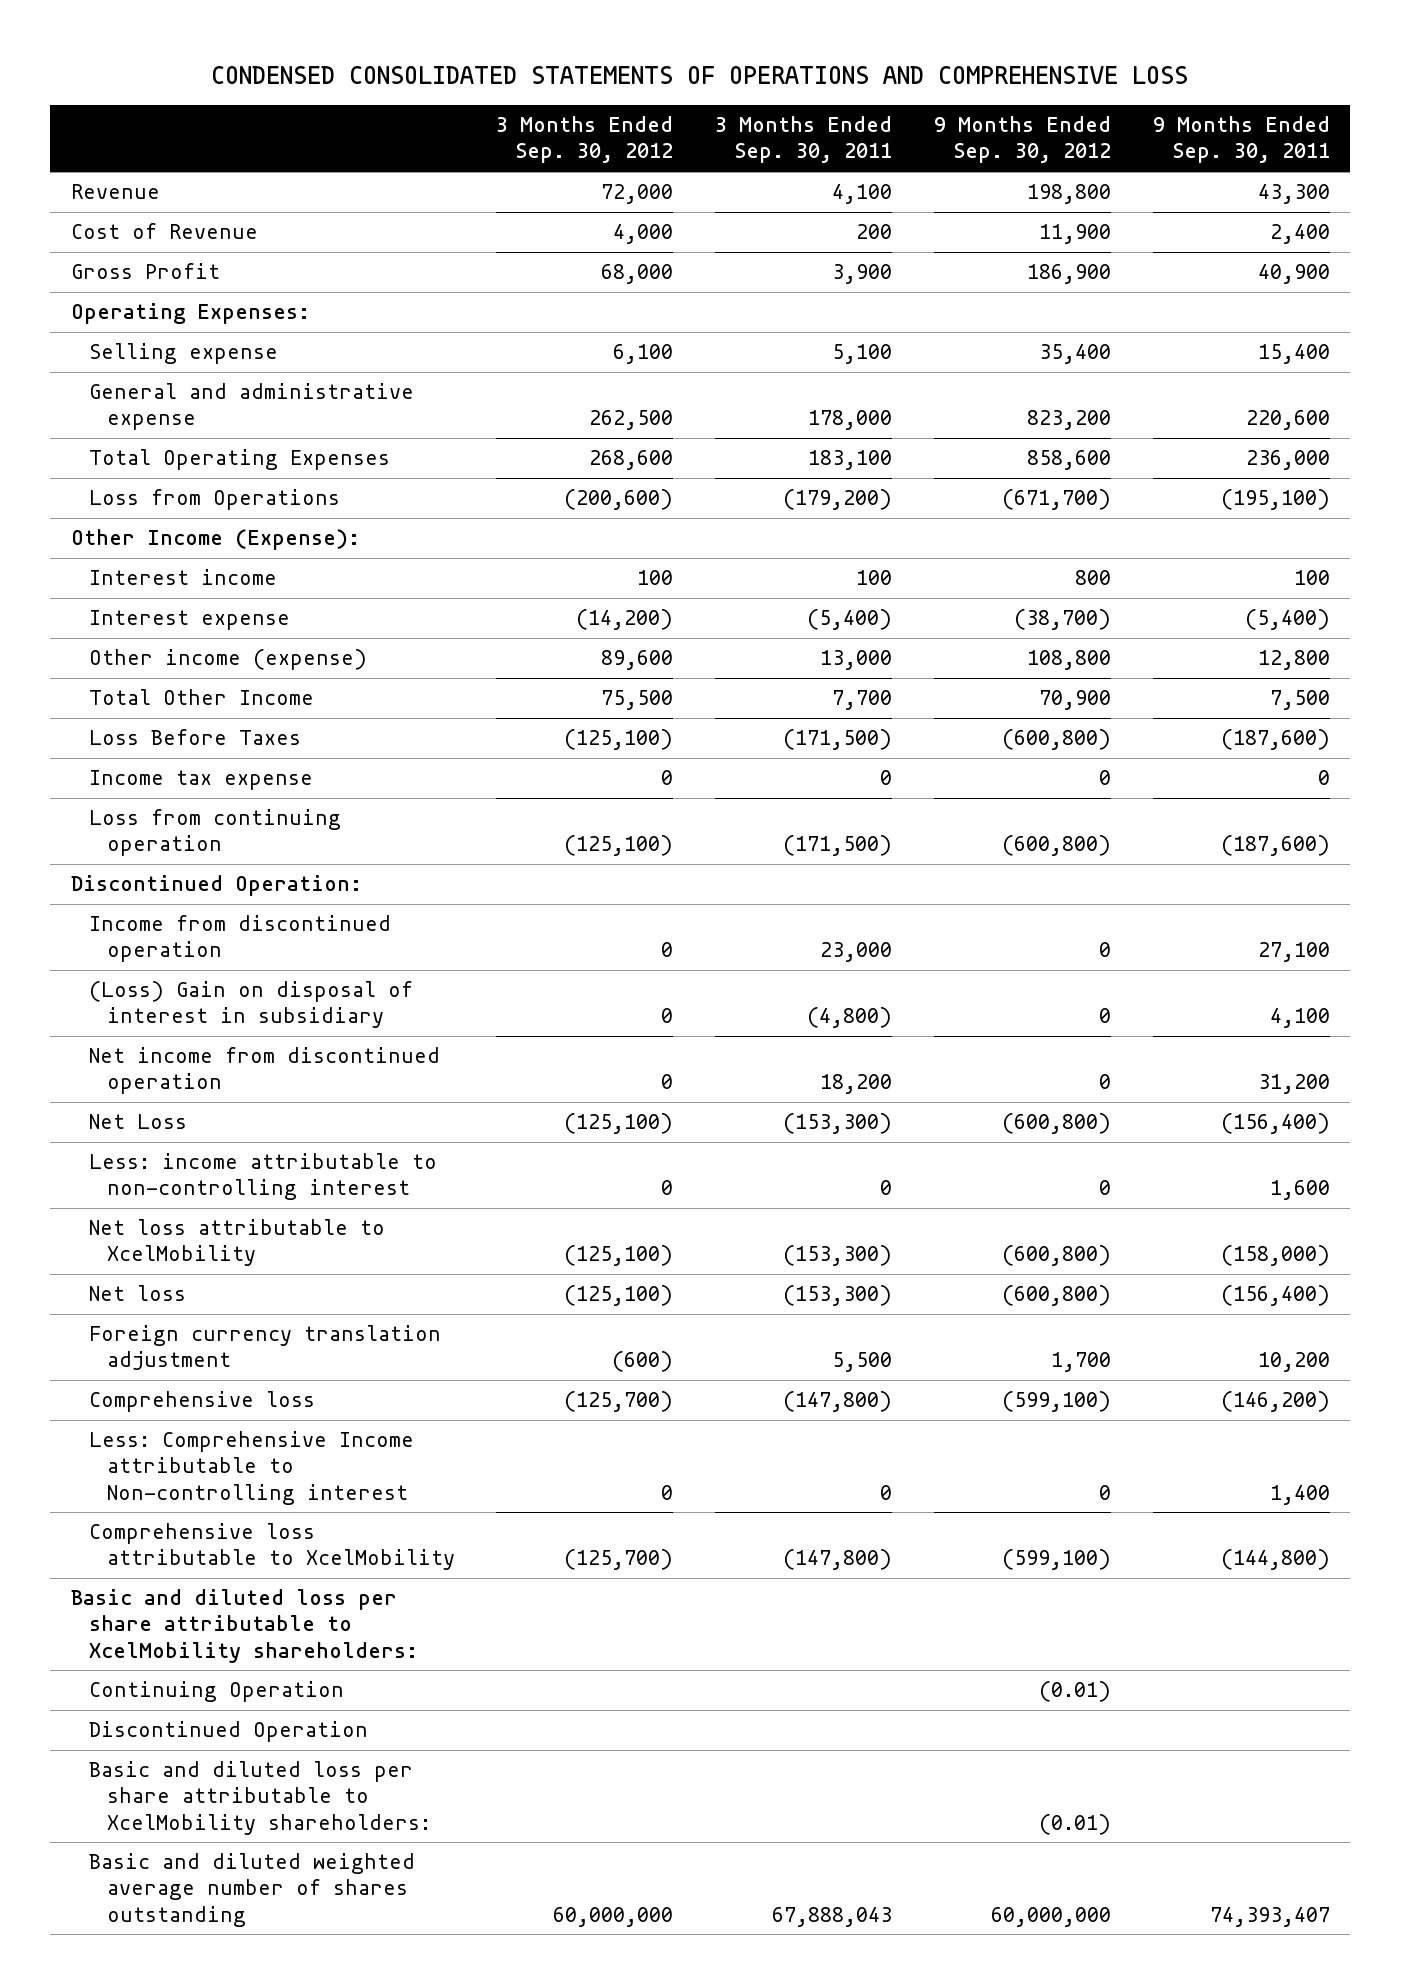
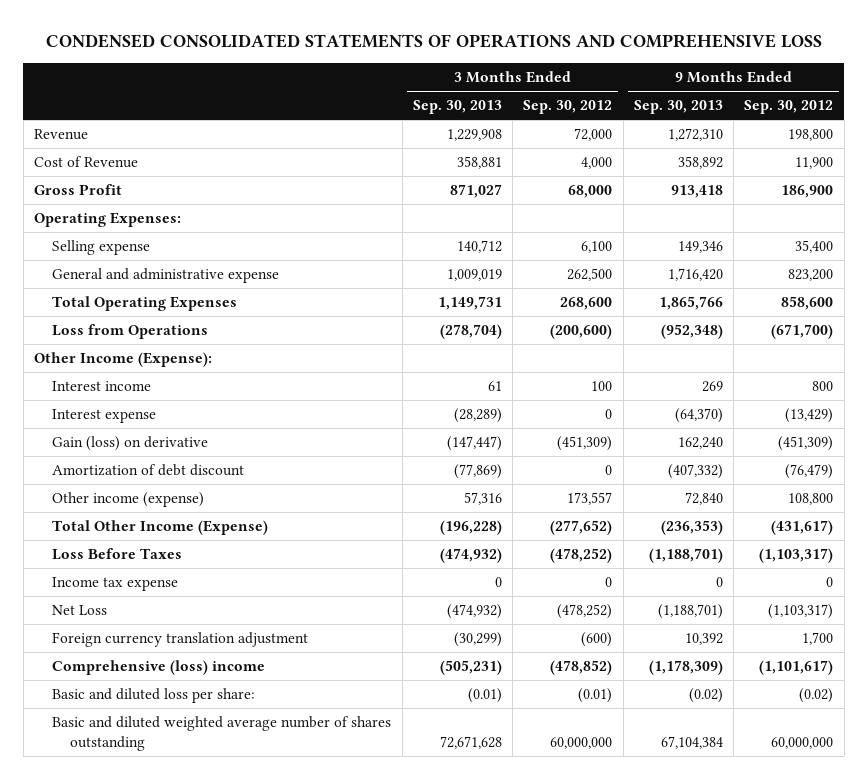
- | 3 Months Ended Sep. 30, 2012 | 3 Months Ended Sep. 30, 2011 | 9 Months Ended Sep. 30, 2012 | 9 Months Ended Sep. 30, 2011
+ | 3 Months Ended Sep. 30, 2013 | 3 Months Ended Sep. 30, 2012 | 9 Months Ended Sep. 30, 2013 | 9 Months Ended Sep. 30, 2012
- Interest expense | (14,200) | (5,400) | (38,700) | (5,400)
- Other income (expense) | 89,600 | 13,000 | 108,800 | 12,800
- Total Other Income | 75,500 | 7,700 | 70,900 | 7,500
- Loss Before Taxes | (125,100) | (171,500) | (600,800) | (187,600)
+ Interest expense | (28,289) | 0 | (64,370) | (13,429)
+ Gain (loss) on derivative | (147,447) | (451,309) | 162,240 | (451,309)
+ Amortization of debt discount | (77,869) | 0 | (407,332) | (76,479)
+ Other income (expense) | 57,316 | 173,557 | 72,840 | 108,800
+ Total Other Income (Expense) | (196,228) | (277,652) | (236,353) | (431,617)
+ Loss Before Taxes | (474,932) | (478,252) | (1,188,701) | (1,103,317)
- Loss from continuing operation | (125,100) | (171,500) | (600,800) | (187,600)
- Discontinued Operation:
- Income from discontinued operation | 0 | 23,000 | 0 | 27,100
- (Loss) Gain on disposal of interest in subsidiary | 0 | (4,800) | 0 | 4,100
- Net income from discontinued operation | 0 | 18,200 | 0 | 31,200
- Net Loss | (125,100) | (153,300) | (600,800) | (156,400)
- Less: income attributable to non-controlling interest | 0 | 0 | 0 | 1,600
- Net loss attributable to XcelMobility | (125,100) | (153,300) | (600,800) | (158,000)
- Net loss | (125,100) | (153,300) | (600,800) | (156,400)
+ Net Loss | (474,932) | (478,252) | (1,188,701) | (1,103,317)
- Comprehensive loss | (125,700) | (147,800) | (599,100) | (146,200)
- Less: Comprehensive Income attributable to Non-controlling interest | 0 | 0 | 0 | 1,400
- Comprehensive loss attributable to XcelMobility | (125,700) | (147,800) | (599,100) | (144,800)
- Basic and diluted loss per share attributable to XcelMobility shareholders:
- Continuing Operation | | | (0.01) |
- Discontinued Operation
- Basic and diluted loss per share attributable to XcelMobility shareholders: | | | (0.01) |
+ Comprehensive (loss) income | (505,231) | (478,852) | (1,178,309) | (1,101,617)
+ Basic and diluted loss per share: | (0.01) | (0.01) | (0.02) | (0.02)

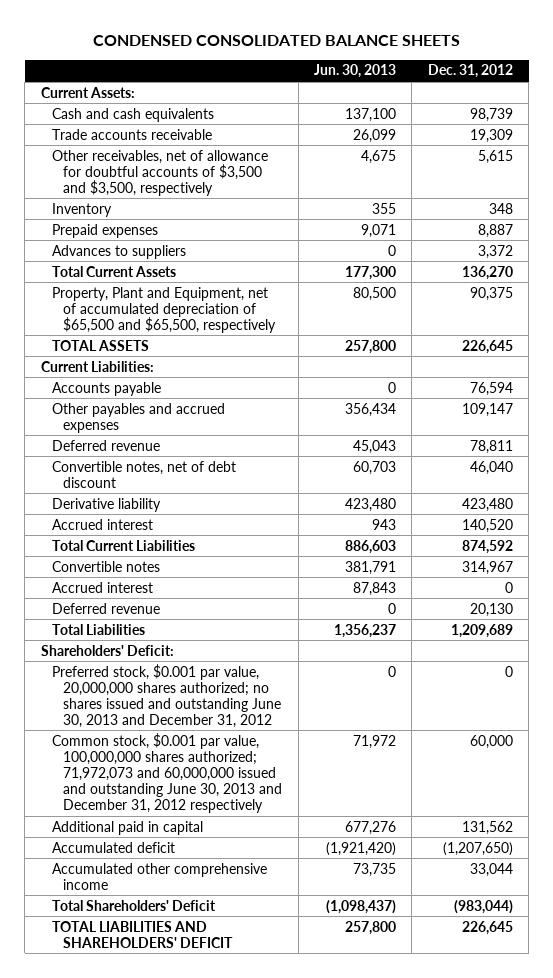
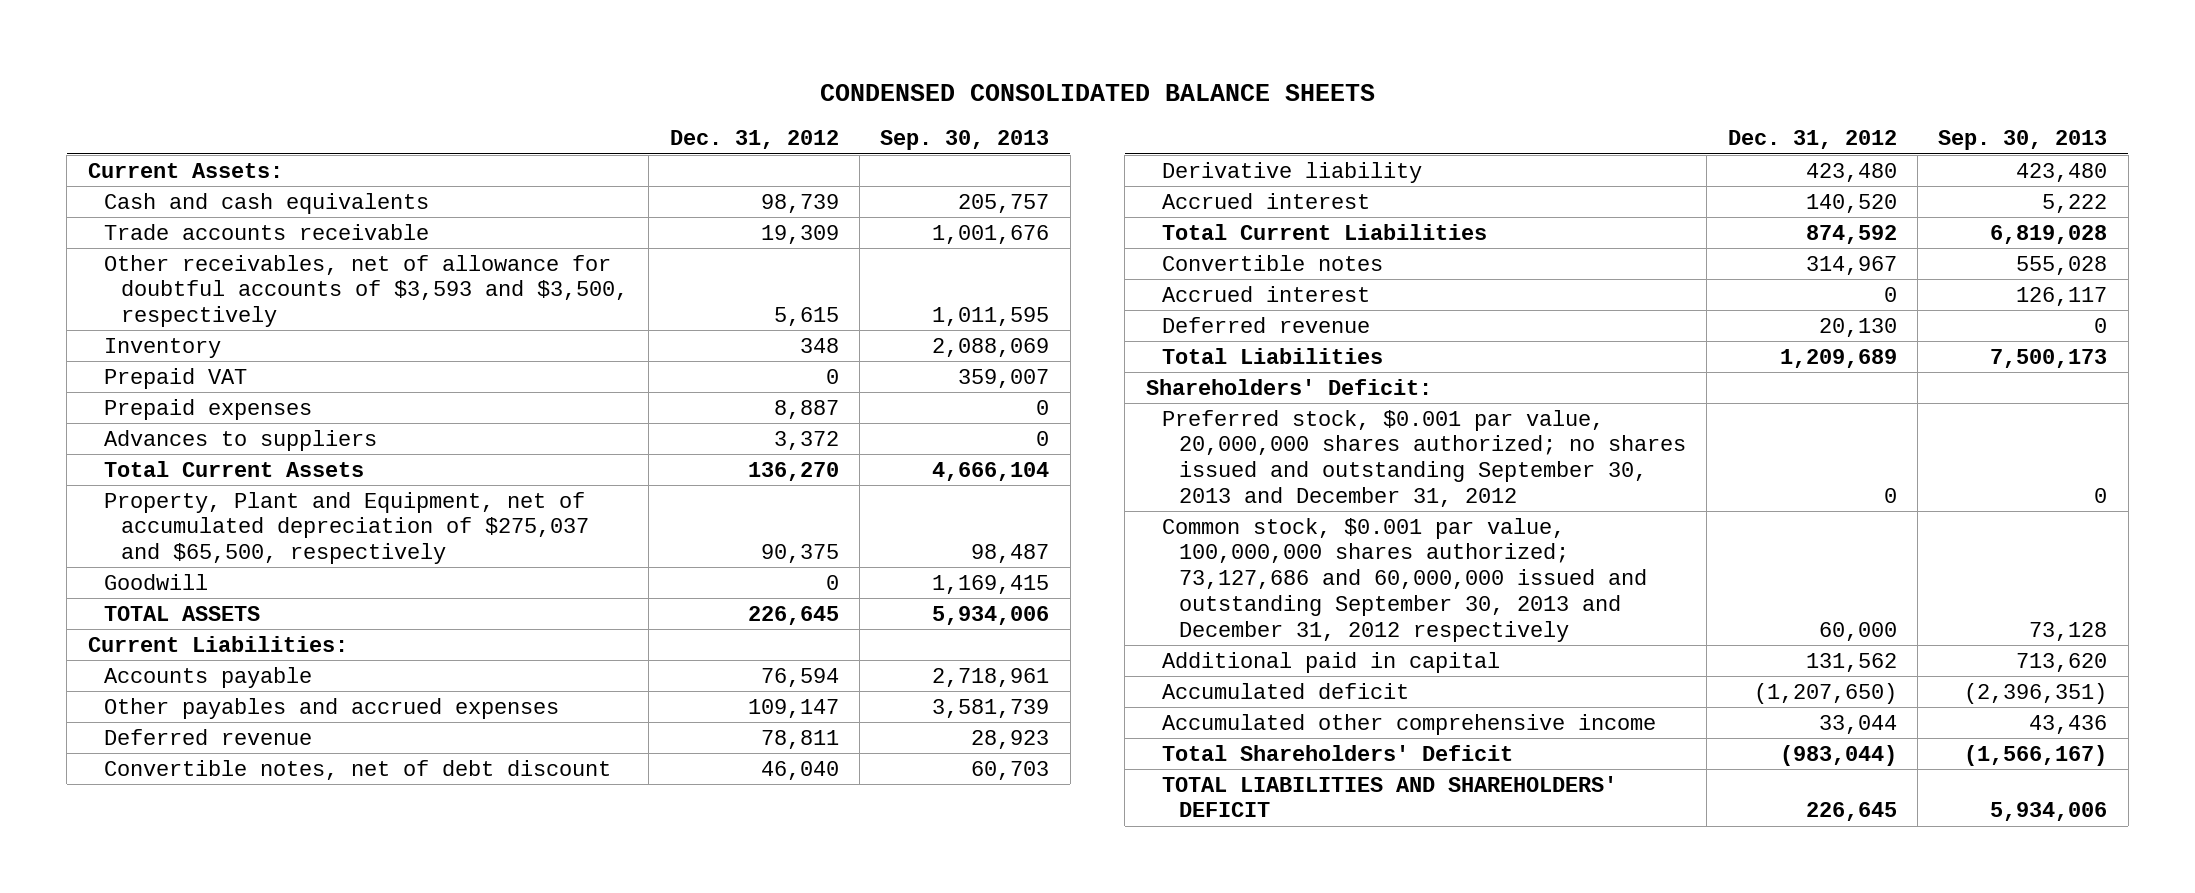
- | Jun. 30, 2013 | Dec. 31, 2012
+ | Dec. 31, 2012 | Sep. 30, 2013
- Other receivables, net of allowance for doubtful accounts of $3,500 and $3,500, respectively | 4,675 | 5,615
+ Other receivables, net of allowance for doubtful accounts of $3,593 and $3,500, respectively | 5,615 | 1,011,595
+ Prepaid VAT | 0 | 359,007
- Property, Plant and Equipment, net of accumulated depreciation of $65,500 and $65,500, respectively | 80,500 | 90,375
+ Property, Plant and Equipment, net of accumulated depreciation of $275,037 and $65,500, respectively | 90,375 | 98,487
+ Goodwill | 0 | 1,169,415
- Preferred stock, $0.001 par value, 20,000,000 shares authorized; no shares issued and outstanding June 30, 2013 and December 31, 2012 | 0 | 0
- Common stock, $0.001 par value, 100,000,000 shares authorized; 71,972,073 and 60,000,000 issued and outstanding June 30, 2013 and December 31, 2012 respectively | 71,972 | 60,000
+ Preferred stock, $0.001 par value, 20,000,000 shares authorized; no shares issued and outstanding September 30, 2013 and December 31, 2012 | 0 | 0
+ Common stock, $0.001 par value, 100,000,000 shares authorized; 73,127,686 and 60,000,000 issued and outstanding September 30, 2013 and December 31, 2012 respectively | 60,000 | 73,128

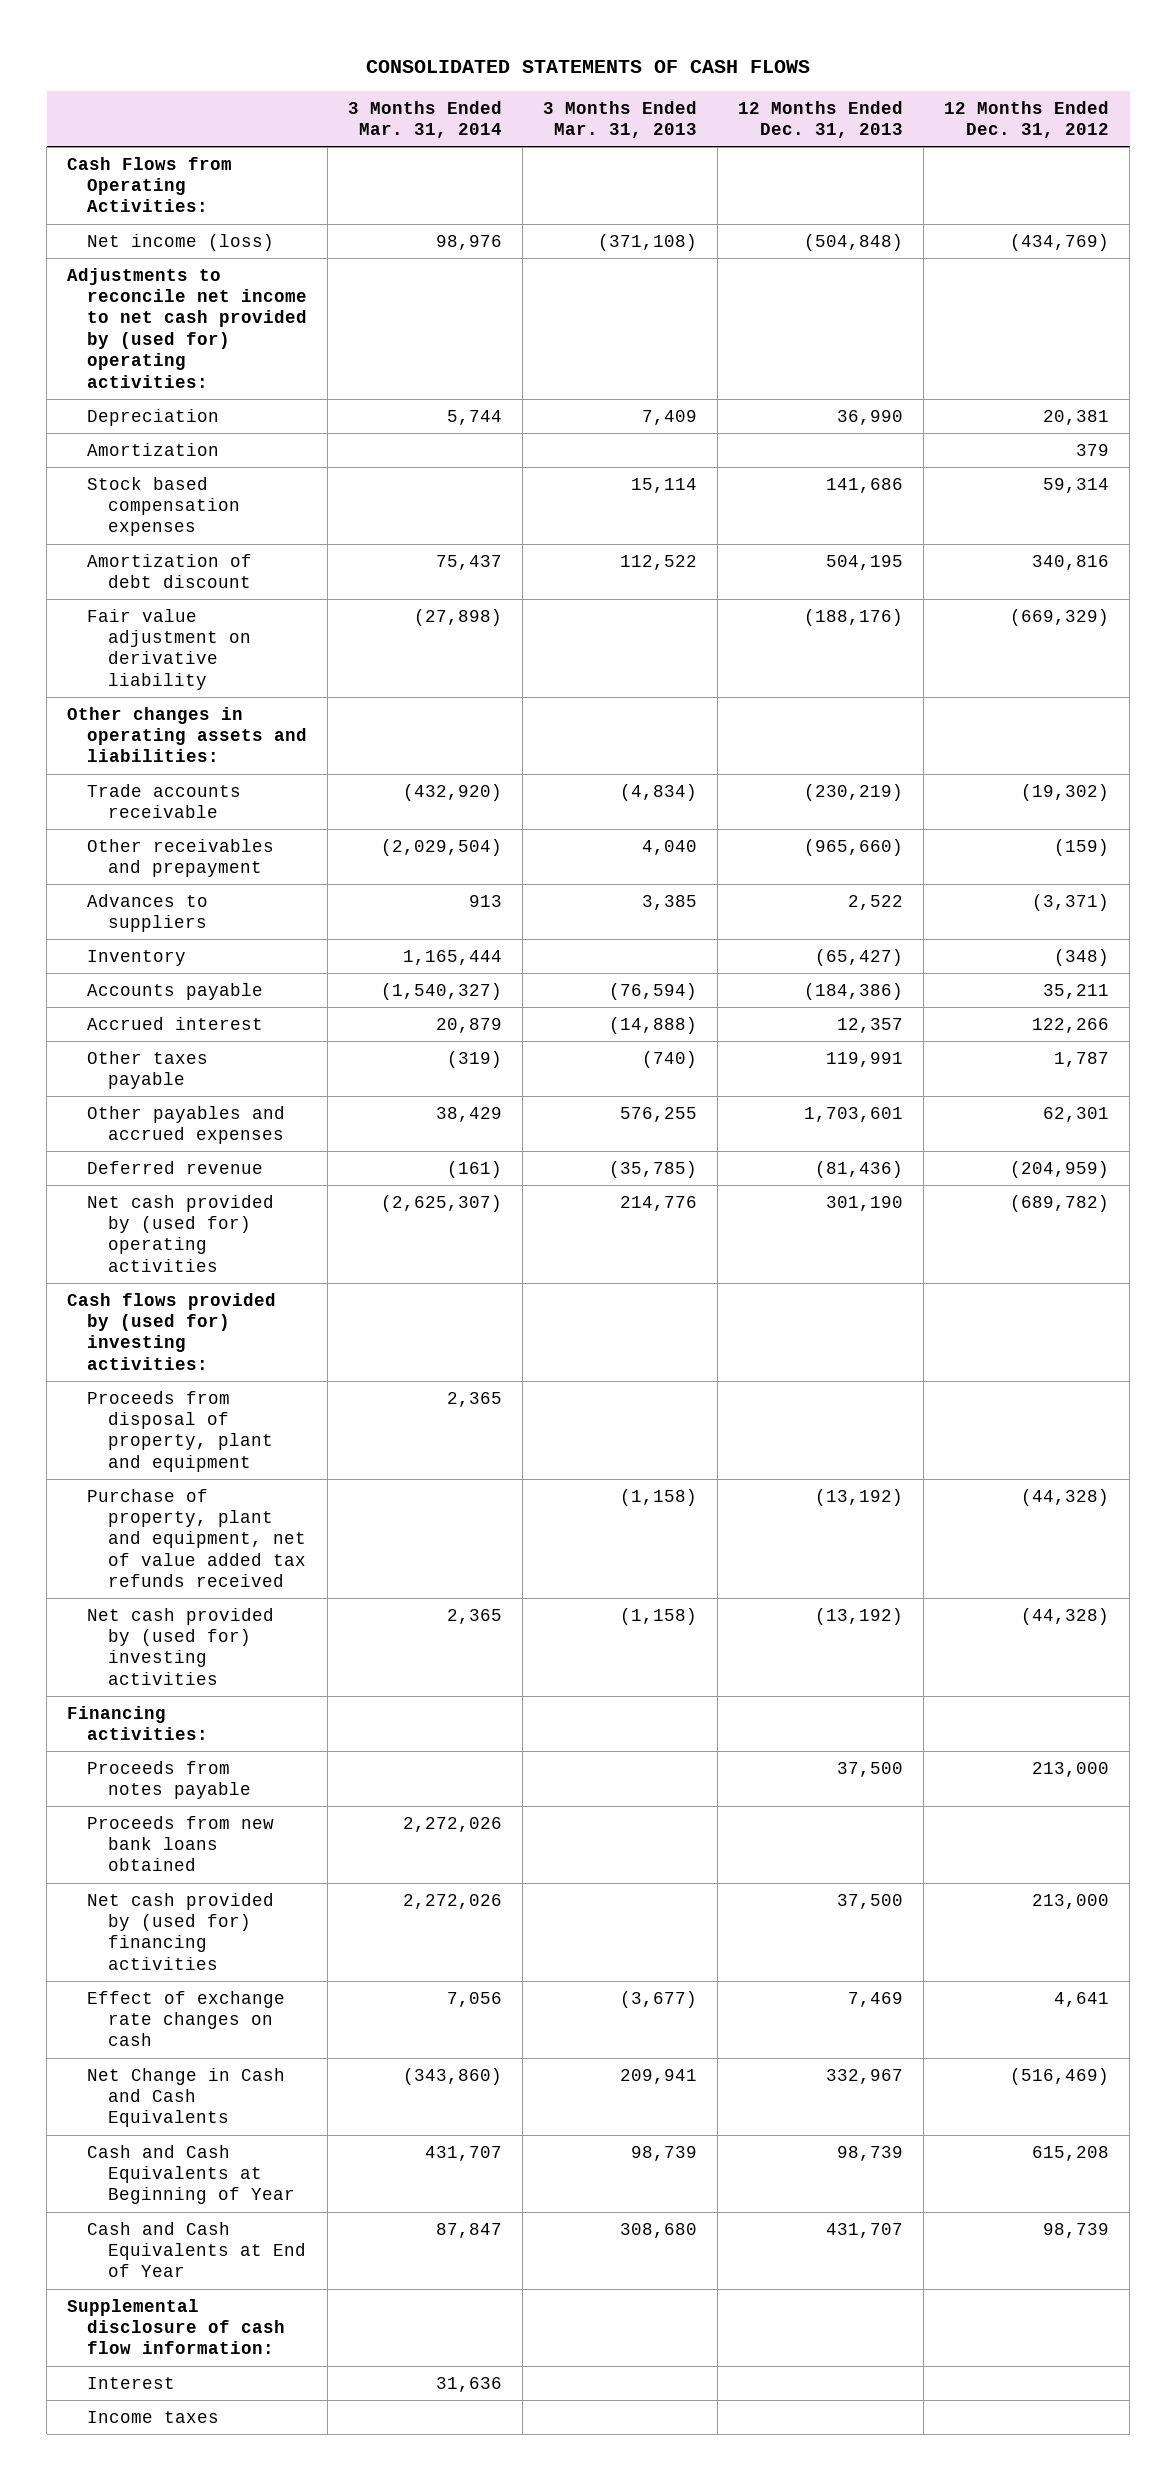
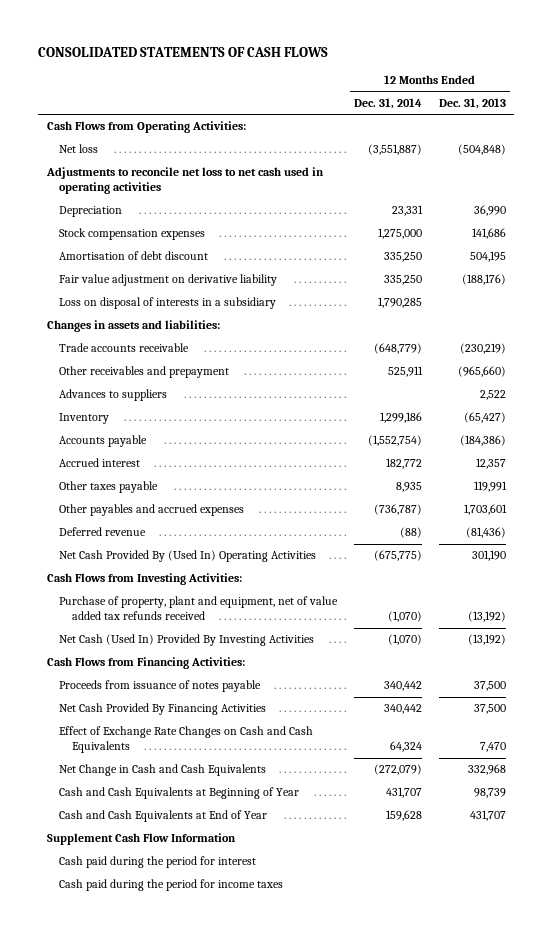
- | 3 Months Ended Mar. 31, 2014 | 3 Months Ended Mar. 31, 2013 | 12 Months Ended Dec. 31, 2013 | 12 Months Ended Dec. 31, 2012
+ | 12 Months Ended Dec. 31, 2014 | 12 Months Ended Dec. 31, 2013
- Net income (loss) | 98,976 | (371,108) | (504,848) | (434,769)
- Adjustments to reconcile net income to net cash provided by (used for) operating activities:
+ Net loss | (3,551,887) | (504,848)
+ Adjustments to reconcile net loss to net cash used in operating activities
- Amortization | | | | 379
- Stock based compensation expenses | | 15,114 | 141,686 | 59,314
- Amortization of debt discount | 75,437 | 112,522 | 504,195 | 340,816
+ Stock compensation expenses | 1,275,000 | 141,686
+ Amortisation of debt discount | 335,250 | 504,195
- Other changes in operating assets and liabilities:
+ Loss on disposal of interests in a subsidiary | 1,790,285 |
+ Changes in assets and liabilities:
- Net cash provided by (used for) operating activities | (2,625,307) | 214,776 | 301,190 | (689,782)
- Cash flows provided by (used for) investing activities:
- Proceeds from disposal of property, plant and equipment | 2,365 | | |
+ Net Cash Provided By (Used In) Operating Activities | (675,775) | 301,190
+ Cash Flows from Investing Activities:
- Net cash provided by (used for) investing activities | 2,365 | (1,158) | (13,192) | (44,328)
- Financing activities:
- Proceeds from notes payable | | | 37,500 | 213,000
- Proceeds from new bank loans obtained | 2,272,026 | | |
- Net cash provided by (used for) financing activities | 2,272,026 | | 37,500 | 213,000
- Effect of exchange rate changes on cash | 7,056 | (3,677) | 7,469 | 4,641
- Net Change in Cash and Cash Equivalents | (343,860) | 209,941 | 332,967 | (516,469)
+ Net Cash (Used In) Provided By Investing Activities | (1,070) | (13,192)
+ Cash Flows from Financing Activities:
+ Proceeds from issuance of notes payable | 340,442 | 37,500
+ Net Cash Provided By Financing Activities | 340,442 | 37,500
+ Effect of Exchange Rate Changes on Cash and Cash Equivalents | 64,324 | 7,470
+ Net Change in Cash and Cash Equivalents | (272,079) | 332,968
- Supplemental disclosure of cash flow information:
- Interest | 31,636 | | |
- Income taxes
+ Supplement Cash Flow Information
+ Cash paid during the period for interest
+ Cash paid during the period for income taxes

